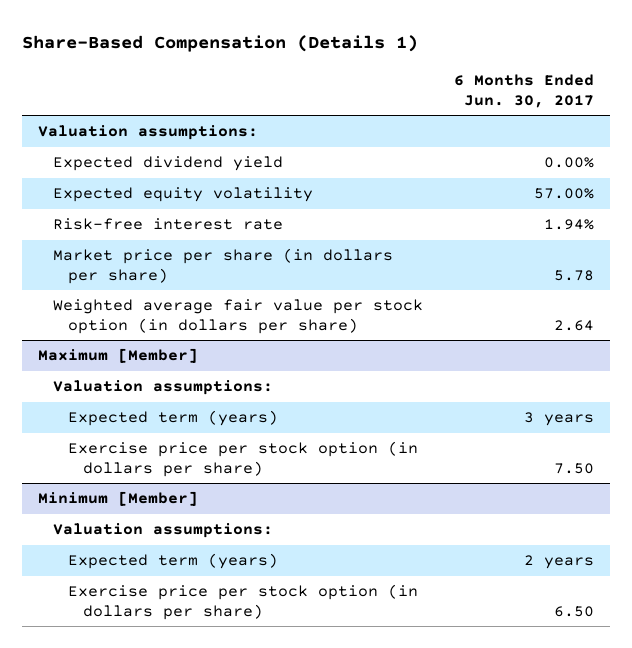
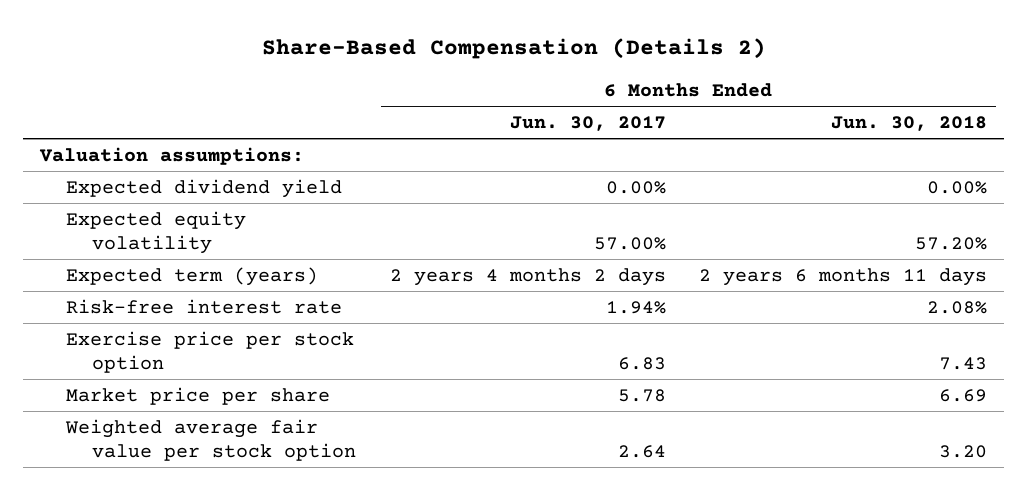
- Share-Based Compensation (Details 1)
+ Share-Based Compensation (Details 2)
- | 6 Months Ended Jun. 30, 2017
+ | 6 Months Ended Jun. 30, 2017 | 6 Months Ended Jun. 30, 2018
+ Expected term (years) | 2 years 4 months 2 days | 2 years 6 months 11 days
- Market price per share (in dollars per share) | 5.78
- Weighted average fair value per stock option (in dollars per share) | 2.64
- Maximum [Member]
- Valuation assumptions:
- Expected term (years) | 3 years
- Exercise price per stock option (in dollars per share) | 7.50
- Minimum [Member]
- Valuation assumptions:
- Expected term (years) | 2 years
- Exercise price per stock option (in dollars per share) | 6.50
+ Exercise price per stock option | 6.83 | 7.43
+ Market price per share | 5.78 | 6.69
+ Weighted average fair value per stock option | 2.64 | 3.20

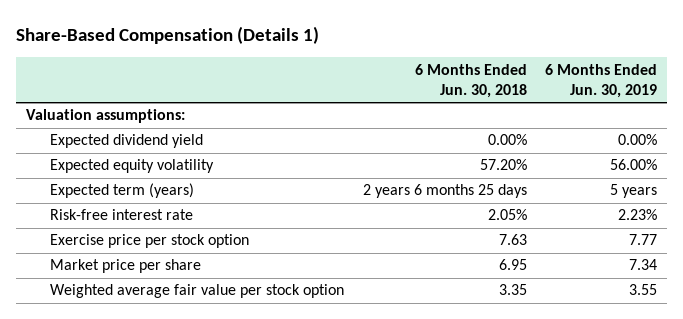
- Share-Based Compensation (Details 2)
+ Share-Based Compensation (Details 1)
- | 6 Months Ended Jun. 30, 2017 | 6 Months Ended Jun. 30, 2018
+ | 6 Months Ended Jun. 30, 2018 | 6 Months Ended Jun. 30, 2019
- Expected term (years) | 2 years 4 months 2 days | 2 years 6 months 11 days
- Risk-free interest rate | 1.94% | 2.08%
- Exercise price per stock option | 6.83 | 7.43
- Market price per share | 5.78 | 6.69
- Weighted average fair value per stock option | 2.64 | 3.20
+ Expected term (years) | 2 years 6 months 25 days | 5 years
+ Risk-free interest rate | 2.05% | 2.23%
+ Exercise price per stock option | 7.63 | 7.77
+ Market price per share | 6.95 | 7.34
+ Weighted average fair value per stock option | 3.35 | 3.55

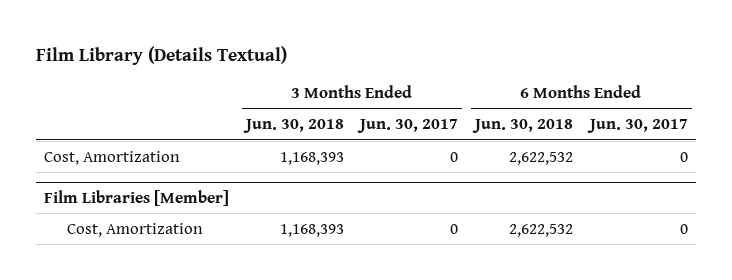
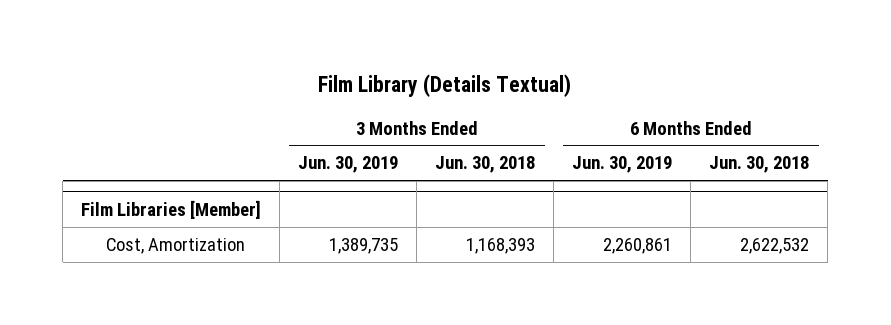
- | 3 Months Ended Jun. 30, 2018 | 3 Months Ended Jun. 30, 2017 | 6 Months Ended Jun. 30, 2018 | 6 Months Ended Jun. 30, 2017
+ | 3 Months Ended Jun. 30, 2019 | 3 Months Ended Jun. 30, 2018 | 6 Months Ended Jun. 30, 2019 | 6 Months Ended Jun. 30, 2018
- Cost, Amortization | 1,168,393 | 0 | 2,622,532 | 0

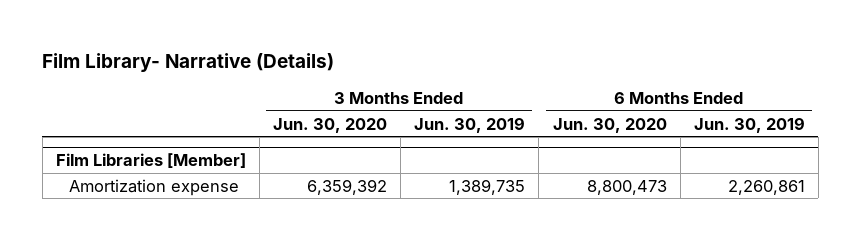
- Film Library (Details Textual)
+ Film Library- Narrative (Details)
- | 3 Months Ended Jun. 30, 2019 | 3 Months Ended Jun. 30, 2018 | 6 Months Ended Jun. 30, 2019 | 6 Months Ended Jun. 30, 2018
+ | 3 Months Ended Jun. 30, 2020 | 3 Months Ended Jun. 30, 2019 | 6 Months Ended Jun. 30, 2020 | 6 Months Ended Jun. 30, 2019
@ Film Libraries [Member]
- Cost, Amortization | 1,389,735 | 1,168,393 | 2,260,861 | 2,622,532
+ Amortization expense | 6,359,392 | 1,389,735 | 8,800,473 | 2,260,861

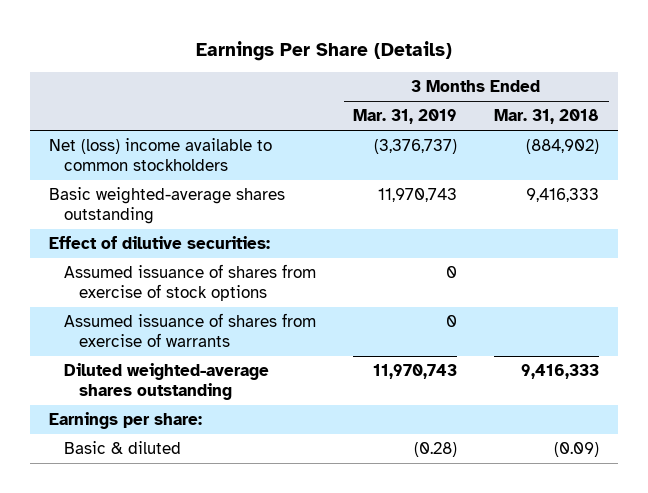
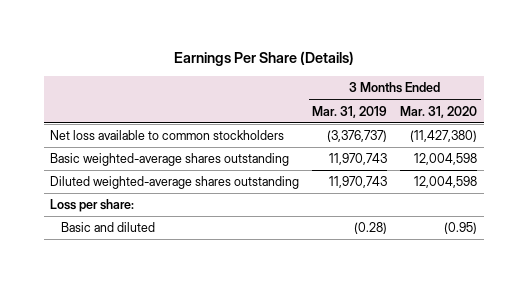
- | 3 Months Ended Mar. 31, 2019 | 3 Months Ended Mar. 31, 2018
+ | 3 Months Ended Mar. 31, 2019 | 3 Months Ended Mar. 31, 2020
- Net (loss) income available to common stockholders | (3,376,737) | (884,902)
+ Net loss available to common stockholders | (3,376,737) | (11,427,380)
- Effect of dilutive securities:
- Assumed issuance of shares from exercise of stock options | 0 |
- Assumed issuance of shares from exercise of warrants | 0 |
- Earnings per share:
- Basic & diluted | (0.28) | (0.09)
+ Loss per share:
+ Basic and diluted | (0.28) | (0.95)

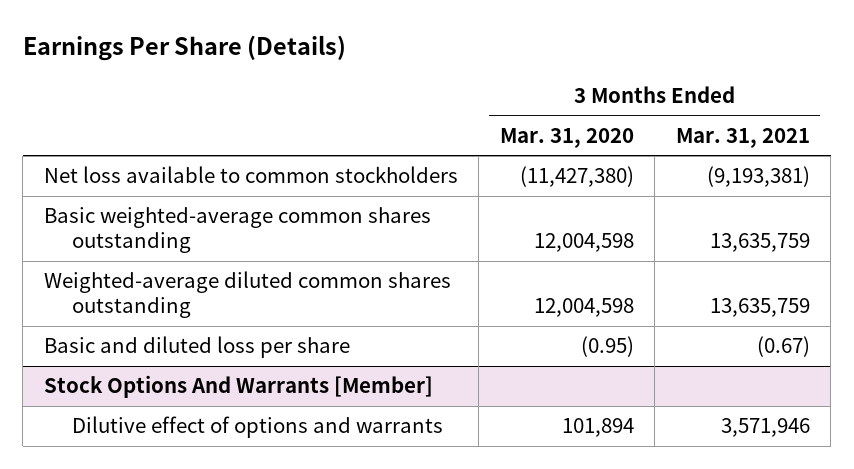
- | 3 Months Ended Mar. 31, 2019 | 3 Months Ended Mar. 31, 2020
+ | 3 Months Ended Mar. 31, 2020 | 3 Months Ended Mar. 31, 2021
- Basic weighted-average shares outstanding | 11,970,743 | 12,004,598
- Diluted weighted-average shares outstanding | 11,970,743 | 12,004,598
- Loss per share:
- Basic and diluted | (0.28) | (0.95)
+ Basic weighted-average common shares outstanding | 12,004,598 | 13,635,759
+ Weighted-average diluted common shares outstanding | 12,004,598 | 13,635,759
+ Basic and diluted loss per share | (0.95) | (0.67)
+ Stock Options And Warrants [Member]
+ Dilutive effect of options and warrants | 101,894 | 3,571,946

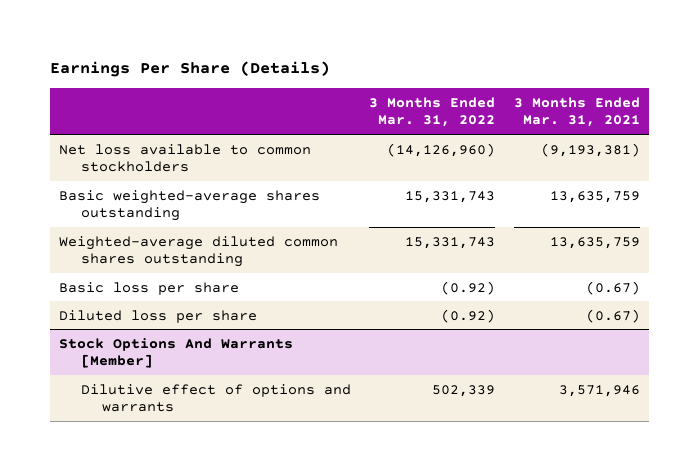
- | 3 Months Ended Mar. 31, 2020 | 3 Months Ended Mar. 31, 2021
+ | 3 Months Ended Mar. 31, 2022 | 3 Months Ended Mar. 31, 2021
- Basic weighted-average common shares outstanding | 12,004,598 | 13,635,759
+ Basic weighted-average shares outstanding | 15,331,743 | 13,635,759
- Basic and diluted loss per share | (0.95) | (0.67)
+ Basic loss per share | (0.92) | (0.67)
+ Diluted loss per share | (0.92) | (0.67)

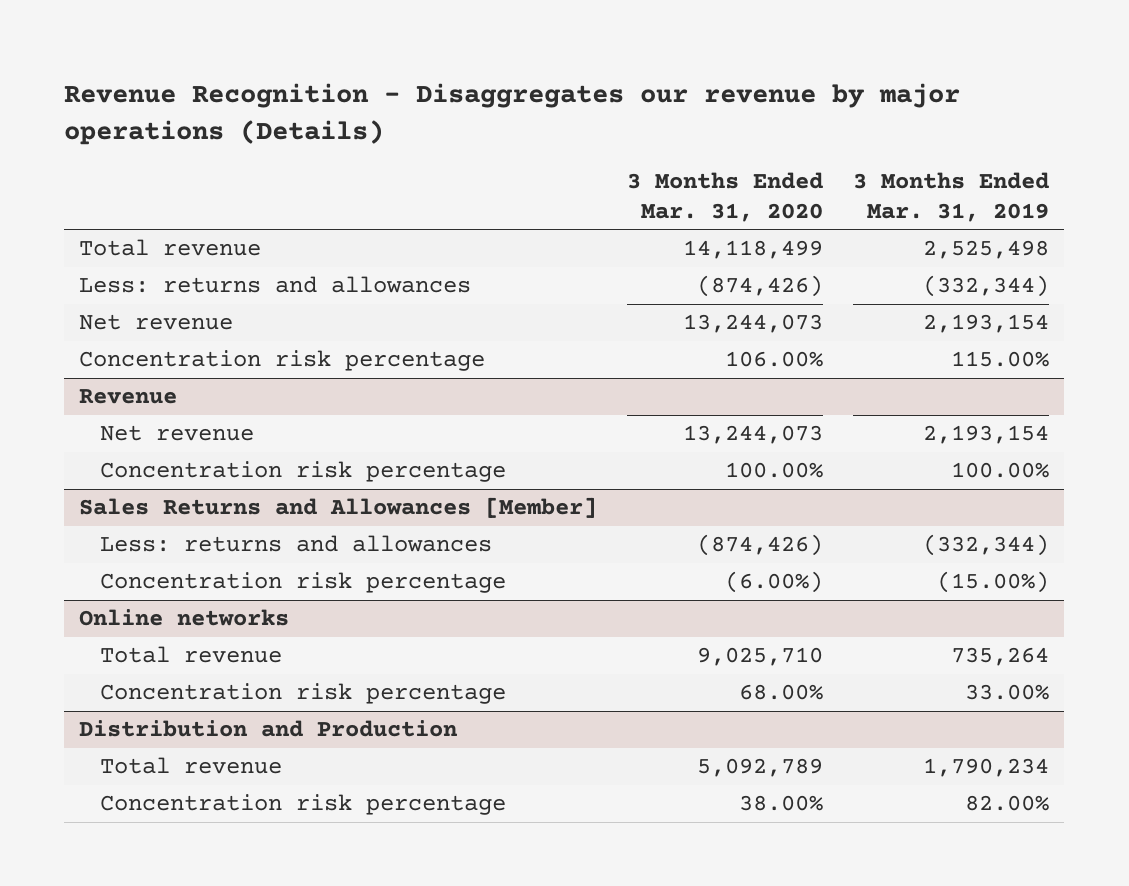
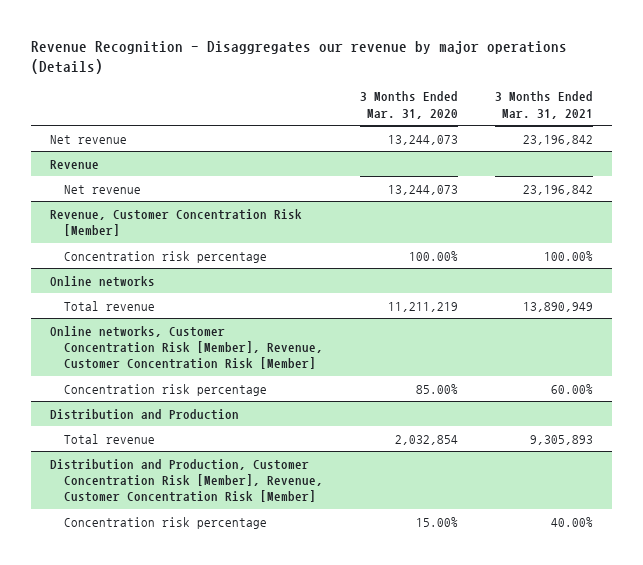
- | 3 Months Ended Mar. 31, 2020 | 3 Months Ended Mar. 31, 2019
+ | 3 Months Ended Mar. 31, 2020 | 3 Months Ended Mar. 31, 2021
- Total revenue | 14,118,499 | 2,525,498
- Less: returns and allowances | (874,426) | (332,344)
- Concentration risk percentage | 106.00% | 115.00%
+ Revenue, Customer Concentration Risk [Member]
- Sales Returns and Allowances [Member]
- Less: returns and allowances | (874,426) | (332,344)
- Concentration risk percentage | (6.00%) | (15.00%)
@ Online networks
- Total revenue | 9,025,710 | 735,264
- Concentration risk percentage | 68.00% | 33.00%
+ Total revenue | 11,211,219 | 13,890,949
+ Online networks, Customer Concentration Risk [Member], Revenue, Customer Concentration Risk [Member]
+ Concentration risk percentage | 85.00% | 60.00%
@ Distribution and Production
- Total revenue | 5,092,789 | 1,790,234
- Concentration risk percentage | 38.00% | 82.00%
+ Total revenue | 2,032,854 | 9,305,893
+ Distribution and Production, Customer Concentration Risk [Member], Revenue, Customer Concentration Risk [Member]
+ Concentration risk percentage | 15.00% | 40.00%

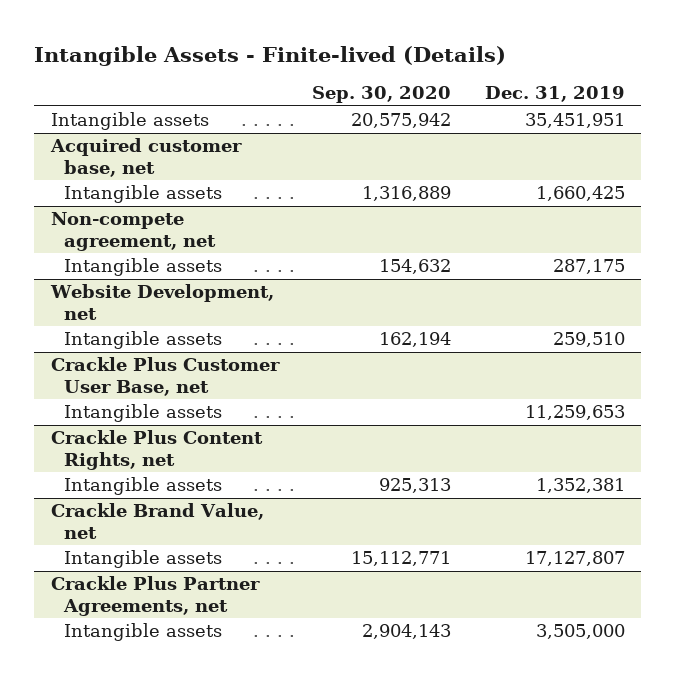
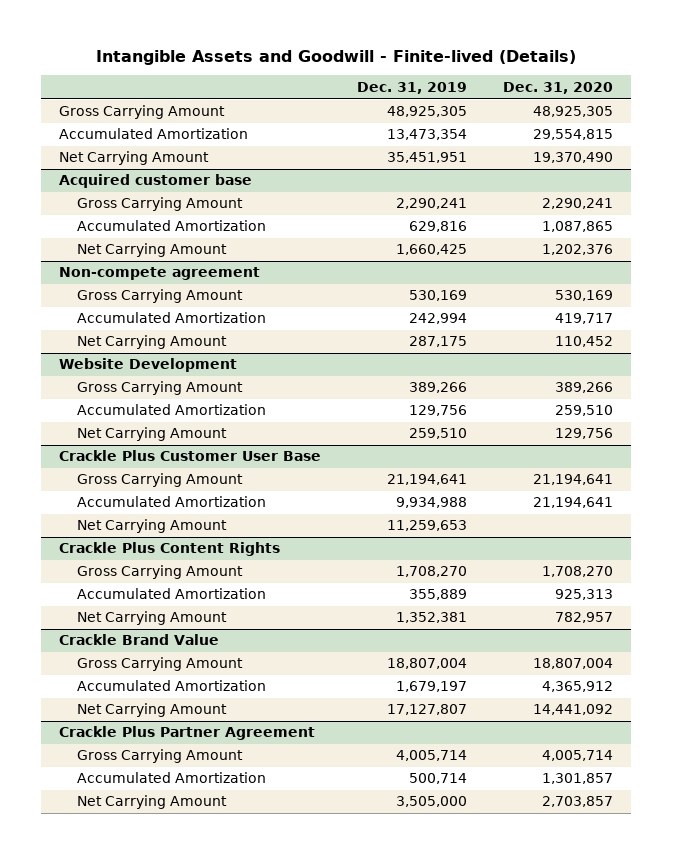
- Intangible Assets - Finite-lived (Details)
+ Intangible Assets and Goodwill - Finite-lived (Details)
- | Sep. 30, 2020 | Dec. 31, 2019
+ | Dec. 31, 2019 | Dec. 31, 2020
- Intangible assets | 20,575,942 | 35,451,951
- Acquired customer base, net
- Intangible assets | 1,316,889 | 1,660,425
- Non-compete agreement, net
- Intangible assets | 154,632 | 287,175
- Website Development, net
- Intangible assets | 162,194 | 259,510
- Crackle Plus Customer User Base, net
- Intangible assets | | 11,259,653
- Crackle Plus Content Rights, net
- Intangible assets | 925,313 | 1,352,381
- Crackle Brand Value, net
- Intangible assets | 15,112,771 | 17,127,807
- Crackle Plus Partner Agreements, net
- Intangible assets | 2,904,143 | 3,505,000
+ Gross Carrying Amount | 48,925,305 | 48,925,305
+ Accumulated Amortization | 13,473,354 | 29,554,815
+ Net Carrying Amount | 35,451,951 | 19,370,490
+ Acquired customer base
+ Gross Carrying Amount | 2,290,241 | 2,290,241
+ Accumulated Amortization | 629,816 | 1,087,865
+ Net Carrying Amount | 1,660,425 | 1,202,376
+ Non-compete agreement
+ Gross Carrying Amount | 530,169 | 530,169
+ Accumulated Amortization | 242,994 | 419,717
+ Net Carrying Amount | 287,175 | 110,452
+ Website Development
+ Gross Carrying Amount | 389,266 | 389,266
+ Accumulated Amortization | 129,756 | 259,510
+ Net Carrying Amount | 259,510 | 129,756
+ Crackle Plus Customer User Base
+ Gross Carrying Amount | 21,194,641 | 21,194,641
+ Accumulated Amortization | 9,934,988 | 21,194,641
+ Net Carrying Amount | 11,259,653 |
+ Crackle Plus Content Rights
+ Gross Carrying Amount | 1,708,270 | 1,708,270
+ Accumulated Amortization | 355,889 | 925,313
+ Net Carrying Amount | 1,352,381 | 782,957
+ Crackle Brand Value
+ Gross Carrying Amount | 18,807,004 | 18,807,004
+ Accumulated Amortization | 1,679,197 | 4,365,912
+ Net Carrying Amount | 17,127,807 | 14,441,092
+ Crackle Plus Partner Agreement
+ Gross Carrying Amount | 4,005,714 | 4,005,714
+ Accumulated Amortization | 500,714 | 1,301,857
+ Net Carrying Amount | 3,505,000 | 2,703,857

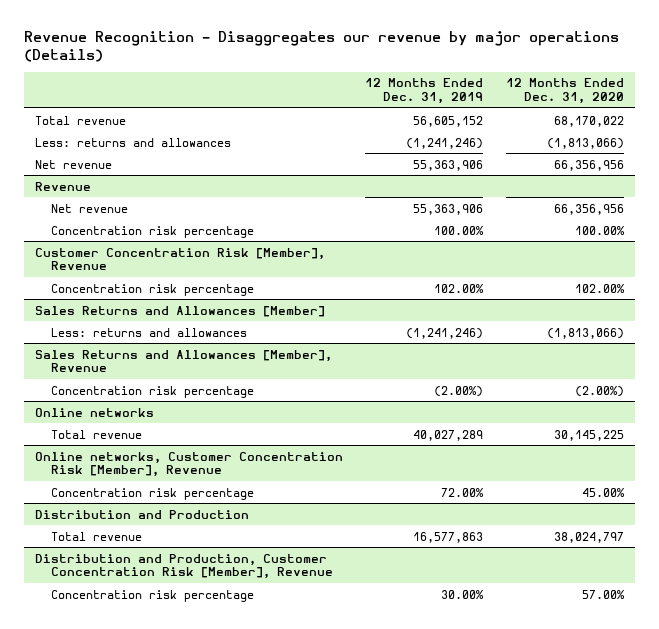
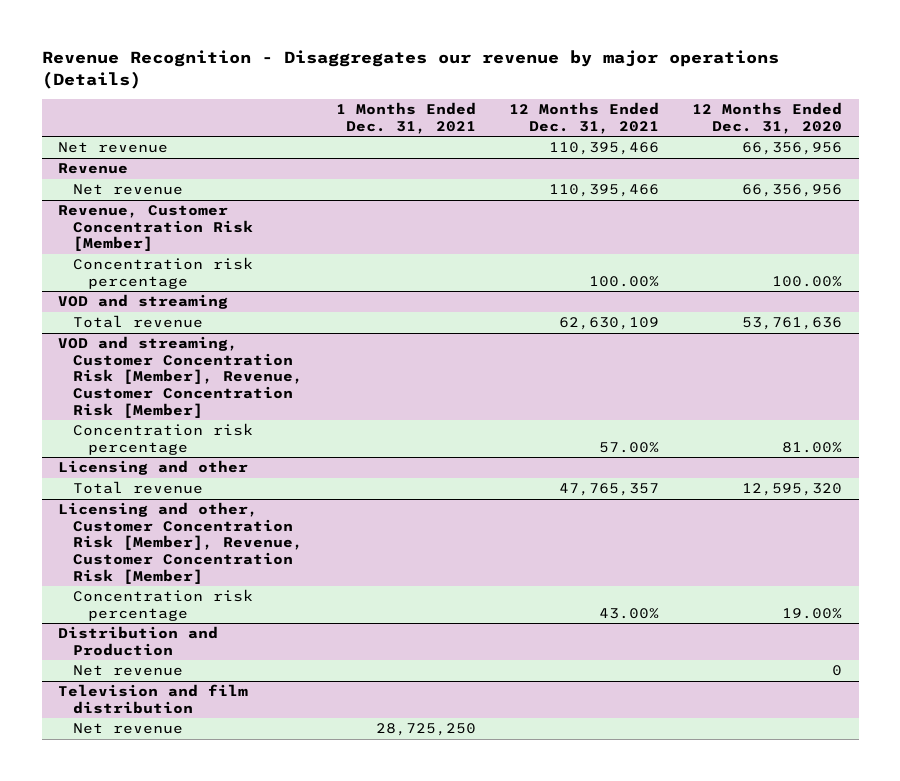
- | 12 Months Ended Dec. 31, 2019 | 12 Months Ended Dec. 31, 2020
+ | 1 Months Ended Dec. 31, 2021 | 12 Months Ended Dec. 31, 2021 | 12 Months Ended Dec. 31, 2020
- Total revenue | 56,605,152 | 68,170,022
- Less: returns and allowances | (1,241,246) | (1,813,066)
+ Revenue, Customer Concentration Risk [Member]
- Customer Concentration Risk [Member], Revenue
- Concentration risk percentage | 102.00% | 102.00%
- Sales Returns and Allowances [Member]
- Less: returns and allowances | (1,241,246) | (1,813,066)
- Sales Returns and Allowances [Member], Revenue
- Concentration risk percentage | (2.00%) | (2.00%)
- Online networks
- Total revenue | 40,027,289 | 30,145,225
- Online networks, Customer Concentration Risk [Member], Revenue
- Concentration risk percentage | 72.00% | 45.00%
+ VOD and streaming
+ Total revenue | | 62,630,109 | 53,761,636
+ VOD and streaming, Customer Concentration Risk [Member], Revenue, Customer Concentration Risk [Member]
+ Concentration risk percentage | | 57.00% | 81.00%
+ Licensing and other
+ Total revenue | | 47,765,357 | 12,595,320
+ Licensing and other, Customer Concentration Risk [Member], Revenue, Customer Concentration Risk [Member]
+ Concentration risk percentage | | 43.00% | 19.00%
@ Distribution and Production
- Total revenue | 16,577,863 | 38,024,797
- Distribution and Production, Customer Concentration Risk [Member], Revenue
- Concentration risk percentage | 30.00% | 57.00%
@ Distribution and Production
+ Net revenue | | | 0
+ Television and film distribution
+ Net revenue | 28,725,250 | |

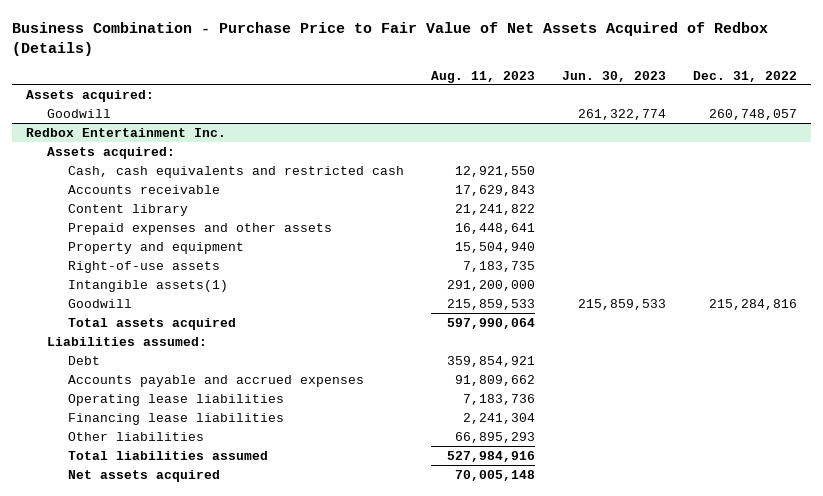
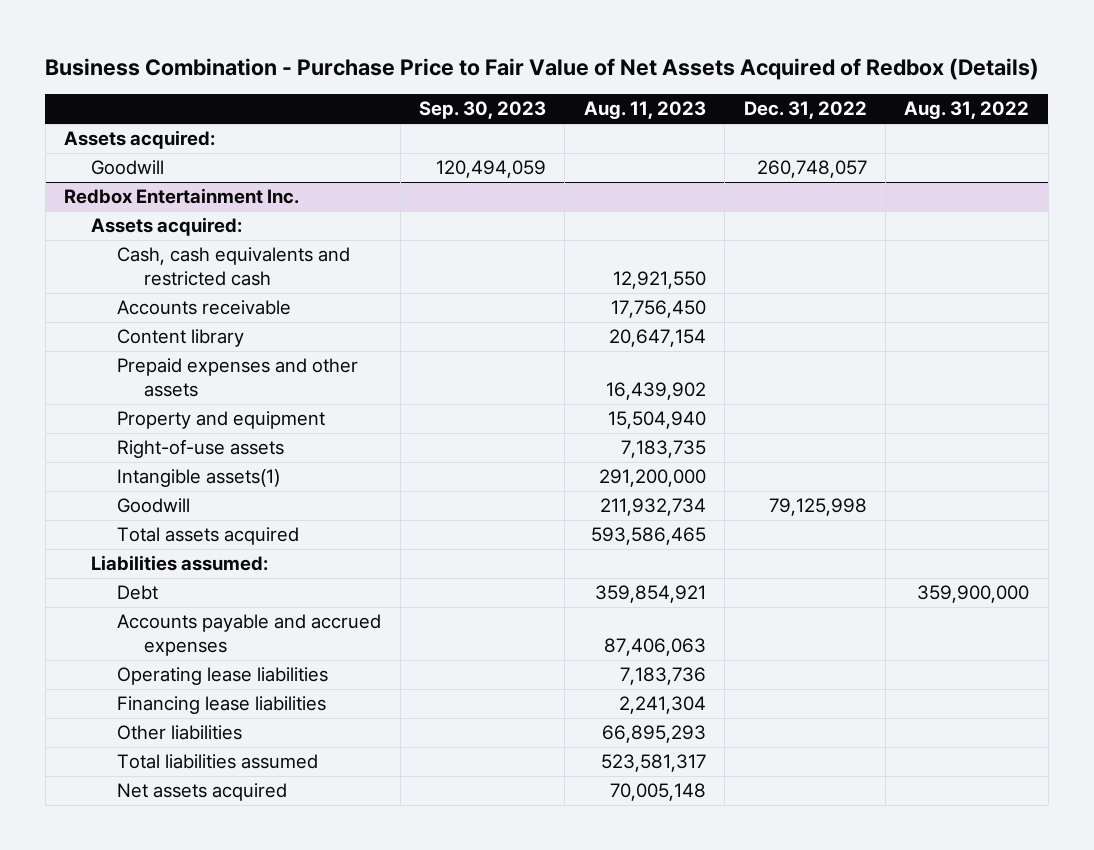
- | Aug. 11, 2023 | Jun. 30, 2023 | Dec. 31, 2022
+ | Sep. 30, 2023 | Aug. 11, 2023 | Dec. 31, 2022 | Aug. 31, 2022
@ Redbox Entertainment Inc.
- Accounts receivable | 17,629,843 | |
- Content library | 21,241,822 | |
- Prepaid expenses and other assets | 16,448,641 | |
+ Accounts receivable | | 17,756,450 | |
+ Content library | | 20,647,154 | |
+ Prepaid expenses and other assets | | 16,439,902 | |
- Goodwill | 215,859,533 | 215,859,533 | 215,284,816
- Total assets acquired | 597,990,064 | |
+ Goodwill | | 211,932,734 | 79,125,998 |
+ Total assets acquired | | 593,586,465 | |
- Accounts payable and accrued expenses | 91,809,662 | |
+ Accounts payable and accrued expenses | | 87,406,063 | |
- Total liabilities assumed | 527,984,916 | |
+ Total liabilities assumed | | 523,581,317 | |

